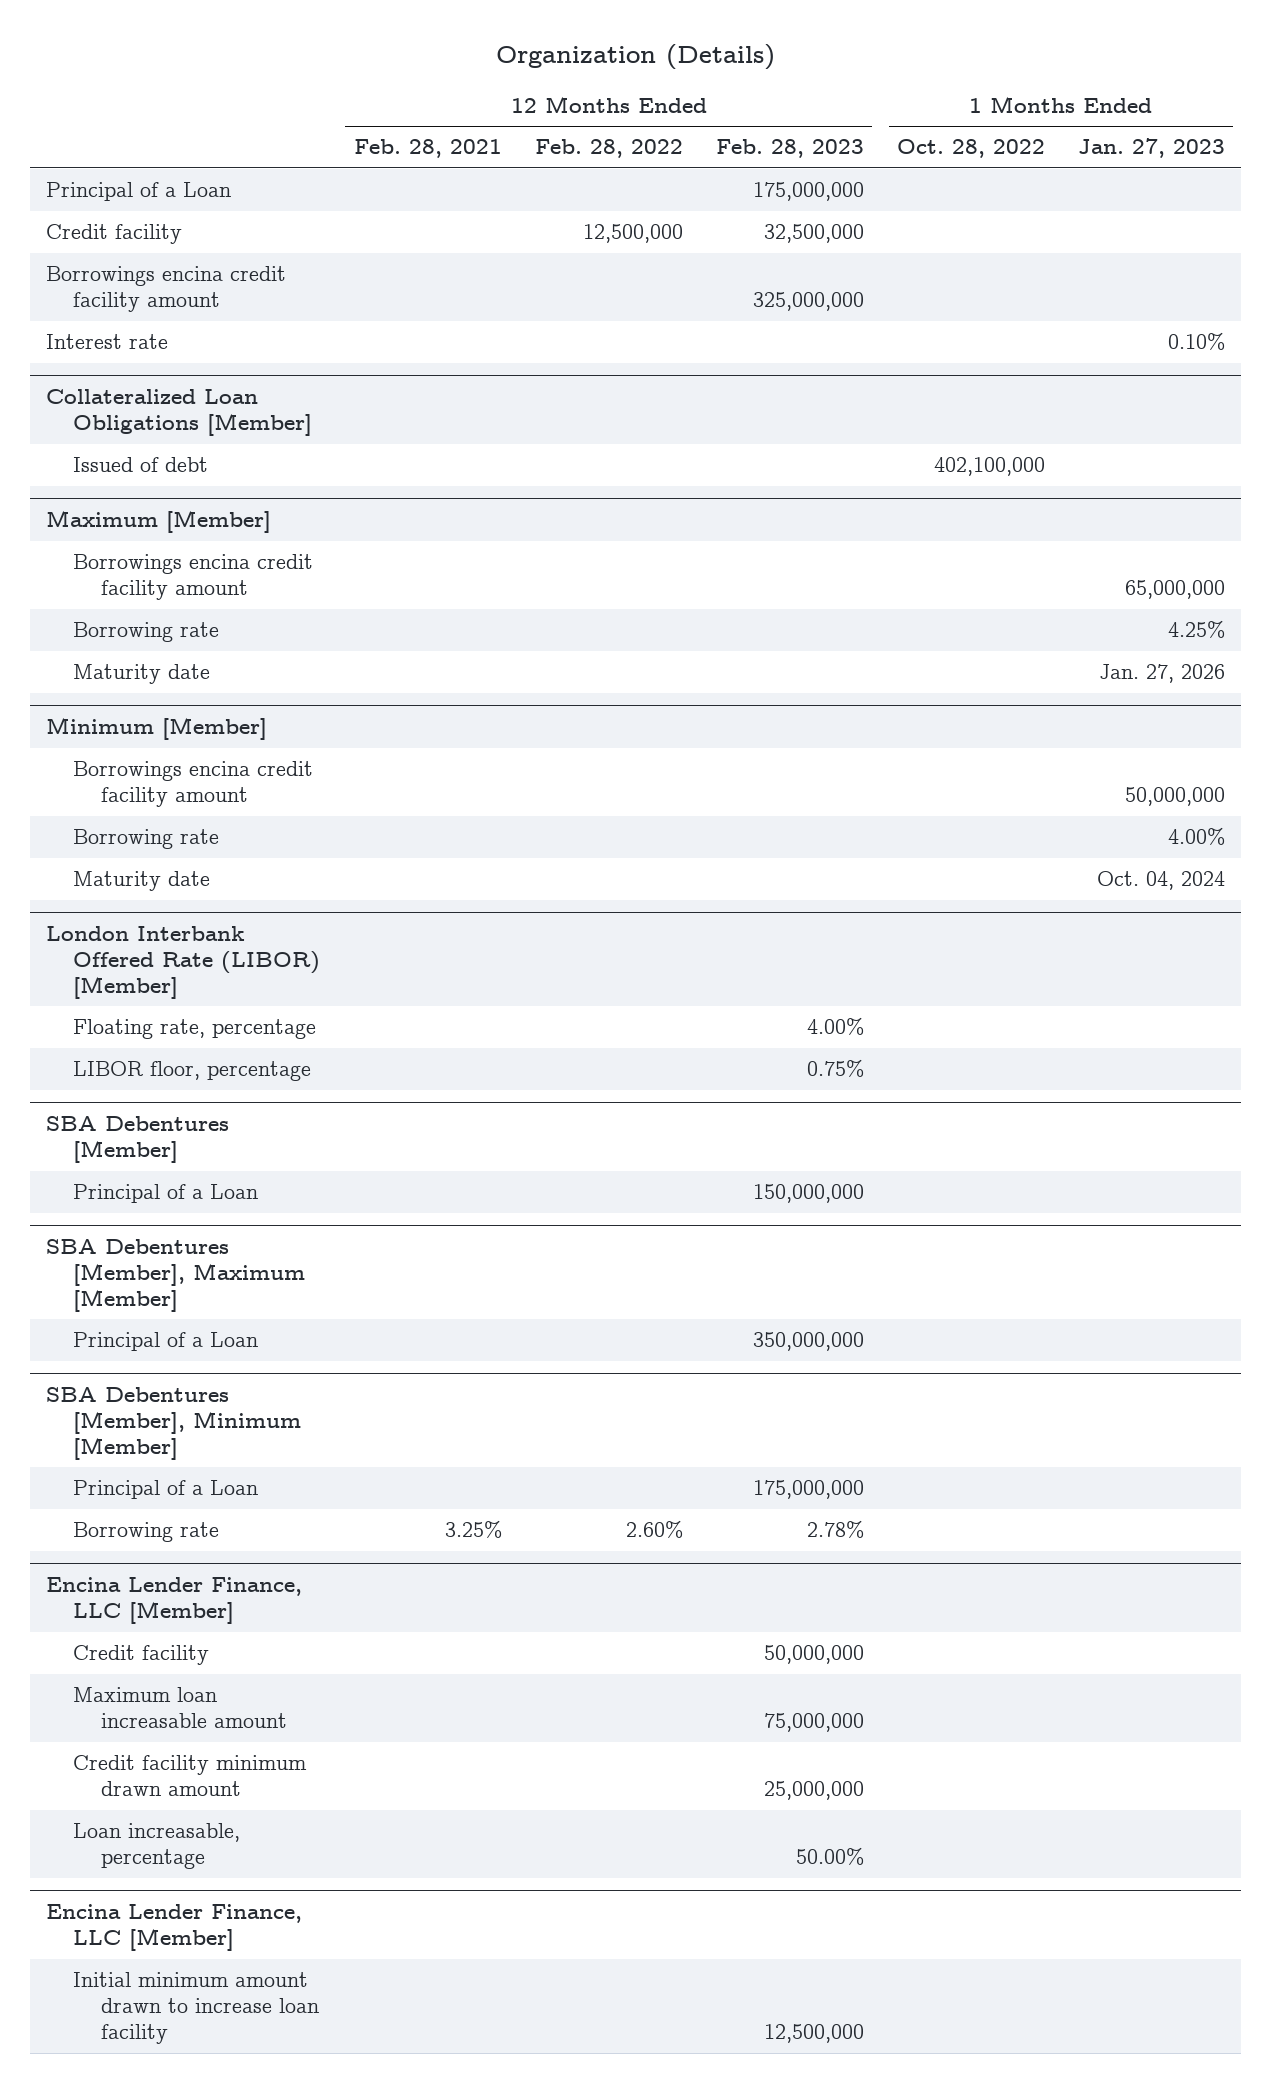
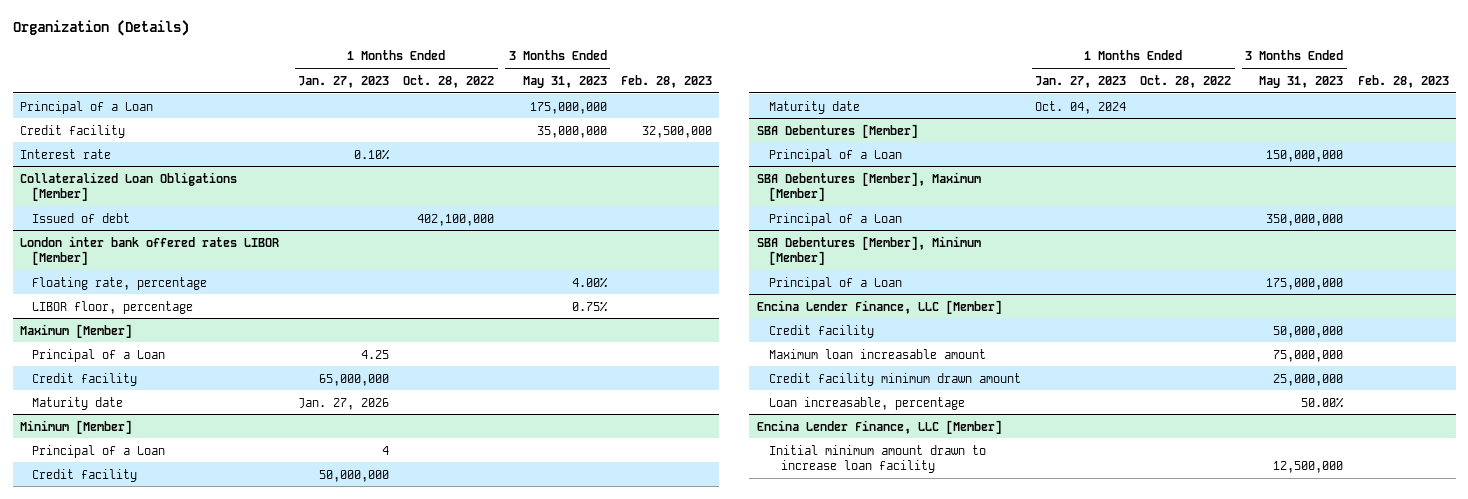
- | 12 Months Ended Feb. 28, 2021 | 12 Months Ended Feb. 28, 2022 | 12 Months Ended Feb. 28, 2023 | 1 Months Ended Oct. 28, 2022 | 1 Months Ended Jan. 27, 2023
+ | 1 Months Ended Jan. 27, 2023 | 1 Months Ended Oct. 28, 2022 | 3 Months Ended May 31, 2023 | Feb. 28, 2023
- Borrowings encina credit facility amount | | | 325,000,000 | |
+ London inter bank offered rates LIBOR [Member]
+ Floating rate, percentage | | | 4.00% |
+ LIBOR floor, percentage | | | 0.75% |
@ Maximum [Member]
- Borrowings encina credit facility amount | | | | | 65,000,000
- Borrowing rate | | | | | 4.25%
+ Principal of a Loan | 4.25 | | |
+ Credit facility | 65,000,000 | | |
@ Minimum [Member]
- Borrowings encina credit facility amount | | | | | 50,000,000
- Borrowing rate | | | | | 4.00%
+ Principal of a Loan | 4 | | |
+ Credit facility | 50,000,000 | | |
- London Interbank Offered Rate (LIBOR) [Member]
- Floating rate, percentage | | | 4.00% | |
- LIBOR floor, percentage | | | 0.75% | |
@ SBA Debentures [Member], Minimum [Member]
- Borrowing rate | 3.25% | 2.60% | 2.78% | |

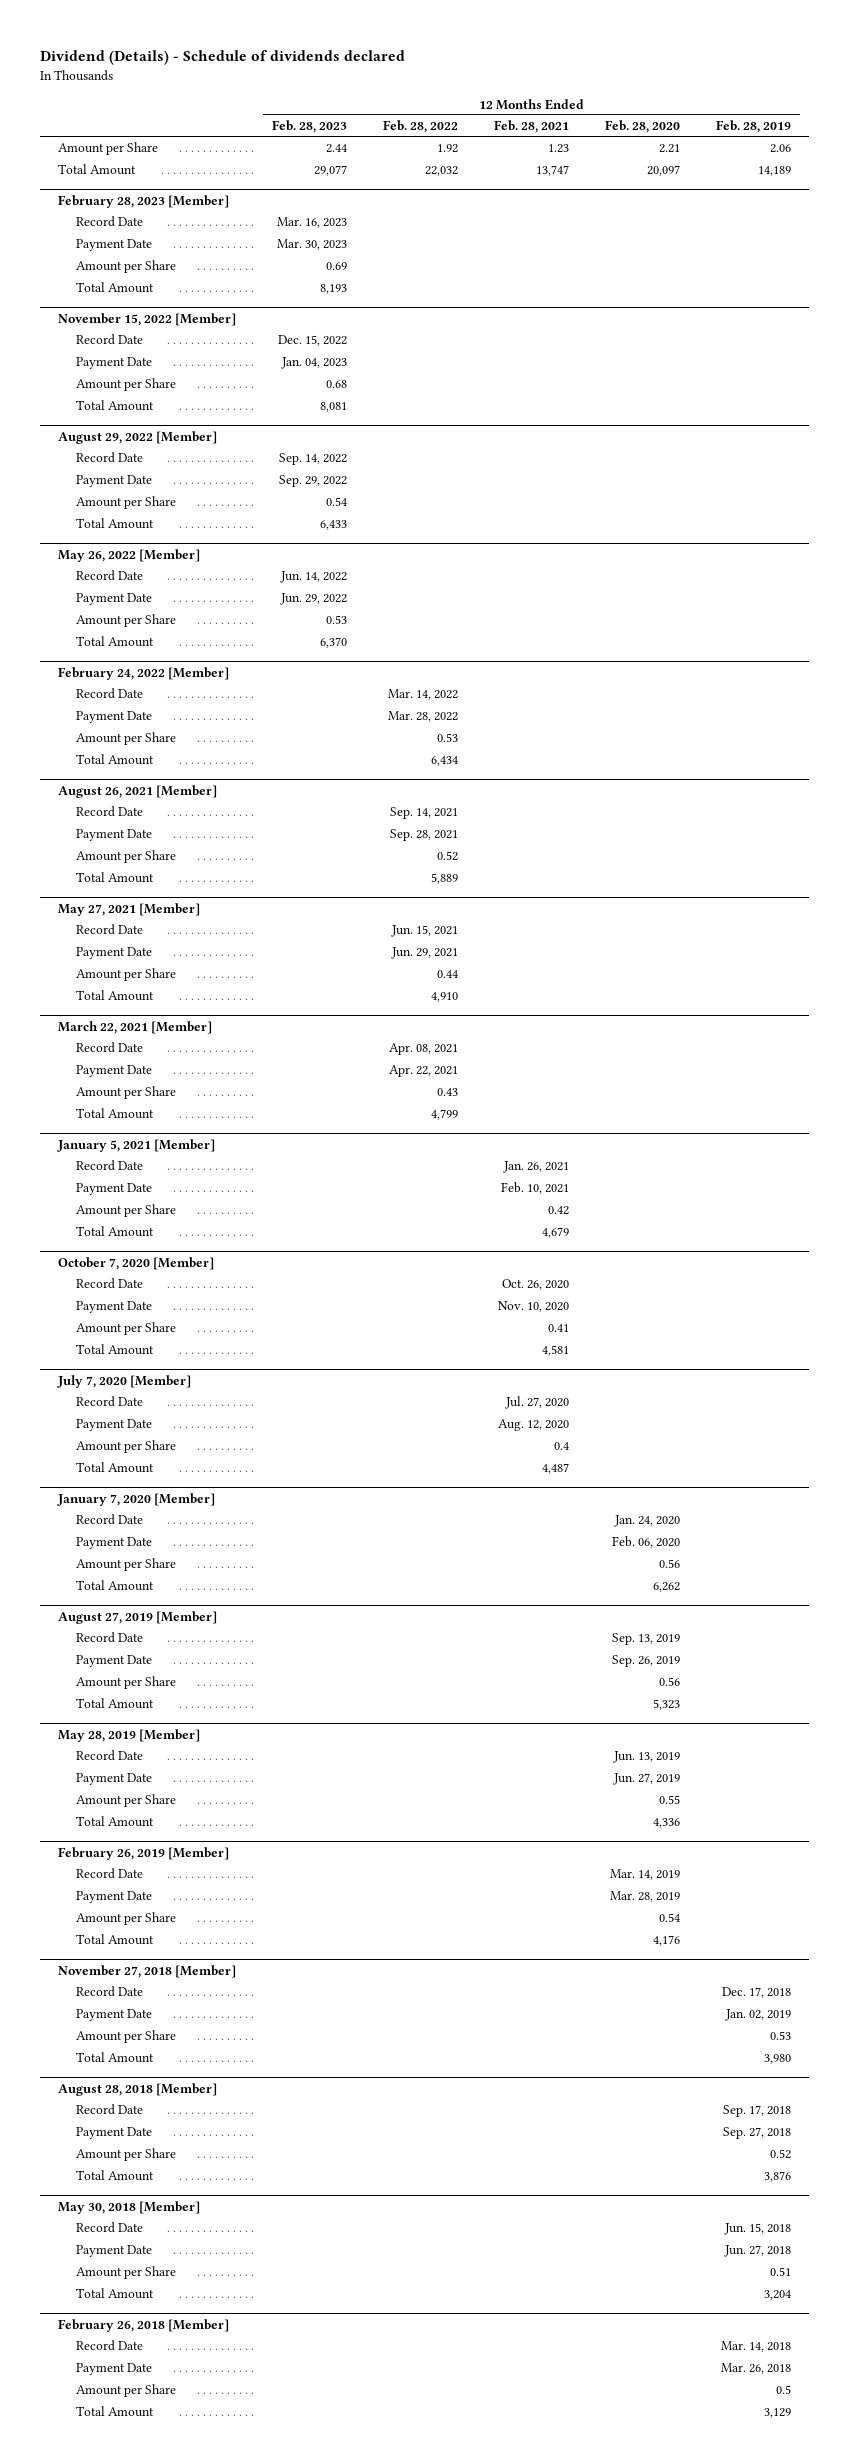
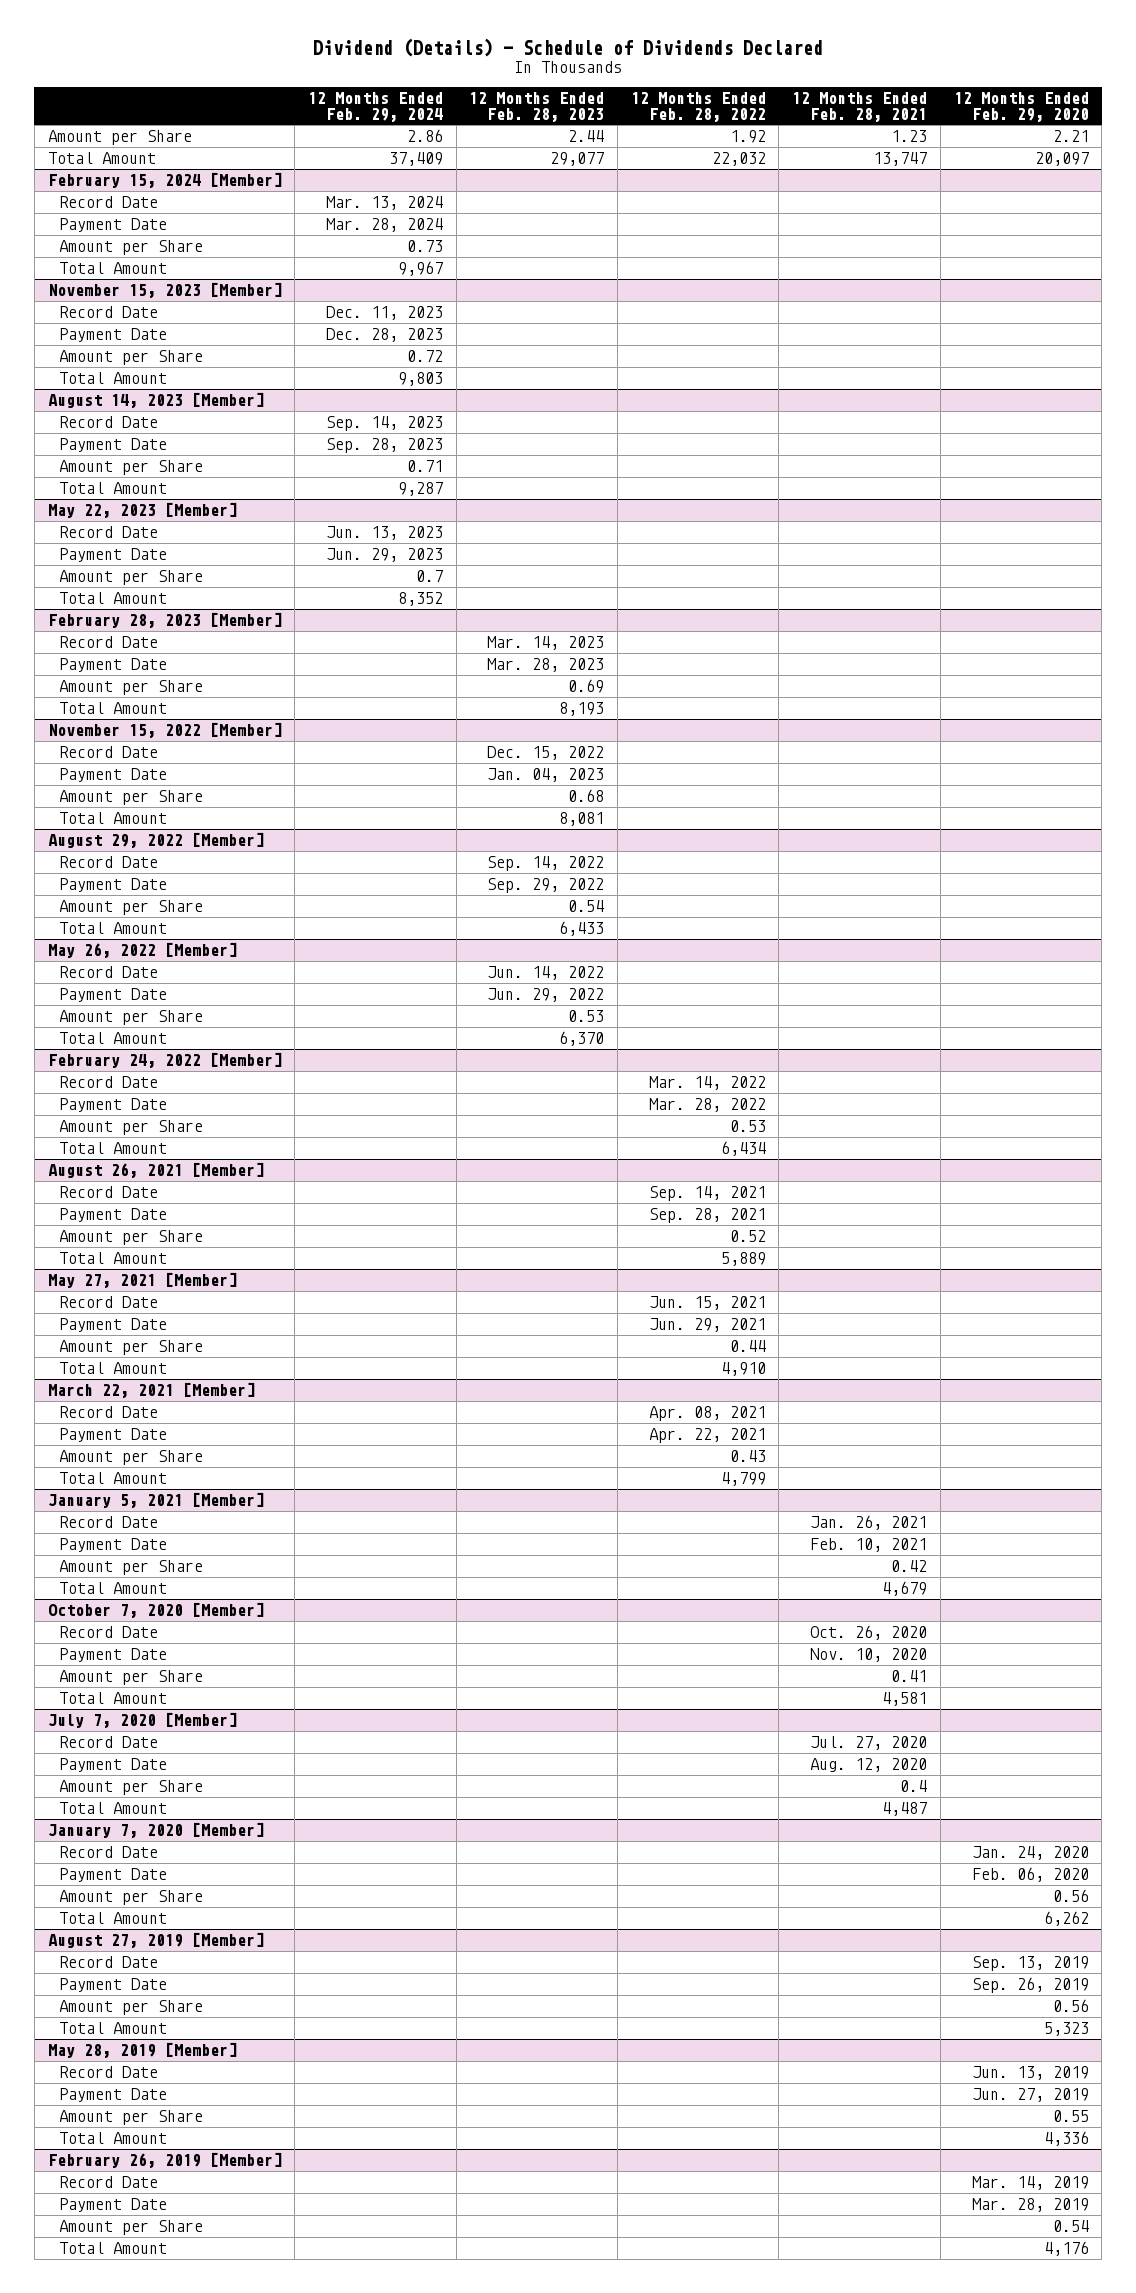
- Dividend (Details) - Schedule of dividends declared
+ Dividend (Details) - Schedule of Dividends Declared
- | 12 Months Ended Feb. 28, 2023 | 12 Months Ended Feb. 28, 2022 | 12 Months Ended Feb. 28, 2021 | 12 Months Ended Feb. 28, 2020 | 12 Months Ended Feb. 28, 2019
+ | 12 Months Ended Feb. 29, 2024 | 12 Months Ended Feb. 28, 2023 | 12 Months Ended Feb. 28, 2022 | 12 Months Ended Feb. 28, 2021 | 12 Months Ended Feb. 29, 2020
+ February 15, 2024 [Member]
+ Record Date | Mar. 13, 2024 | | | |
+ Payment Date | Mar. 28, 2024 | | | |
+ Amount per Share | 0.73 | | | |
+ Total Amount | 9,967 | | | |
+ November 15, 2023 [Member]
+ Record Date | Dec. 11, 2023 | | | |
+ Payment Date | Dec. 28, 2023 | | | |
+ Amount per Share | 0.72 | | | |
+ Total Amount | 9,803 | | | |
+ August 14, 2023 [Member]
+ Record Date | Sep. 14, 2023 | | | |
+ Payment Date | Sep. 28, 2023 | | | |
+ Amount per Share | 0.71 | | | |
+ Total Amount | 9,287 | | | |
+ May 22, 2023 [Member]
+ Record Date | Jun. 13, 2023 | | | |
+ Payment Date | Jun. 29, 2023 | | | |
+ Amount per Share | 0.7 | | | |
+ Total Amount | 8,352 | | | |
@ February 28, 2023 [Member]
- Record Date | Mar. 16, 2023 | | | |
- Payment Date | Mar. 30, 2023 | | | |
+ Record Date | | Mar. 14, 2023 | | |
+ Payment Date | | Mar. 28, 2023 | | |
- November 27, 2018 [Member]
- Record Date | | | | | Dec. 17, 2018
- Payment Date | | | | | Jan. 02, 2019
- Amount per Share | | | | | 0.53
- Total Amount | | | | | 3,980
- August 28, 2018 [Member]
- Record Date | | | | | Sep. 17, 2018
- Payment Date | | | | | Sep. 27, 2018
- Amount per Share | | | | | 0.52
- Total Amount | | | | | 3,876
- May 30, 2018 [Member]
- Record Date | | | | | Jun. 15, 2018
- Payment Date | | | | | Jun. 27, 2018
- Amount per Share | | | | | 0.51
- Total Amount | | | | | 3,204
- February 26, 2018 [Member]
- Record Date | | | | | Mar. 14, 2018
- Payment Date | | | | | Mar. 26, 2018
- Amount per Share | | | | | 0.5
- Total Amount | | | | | 3,129

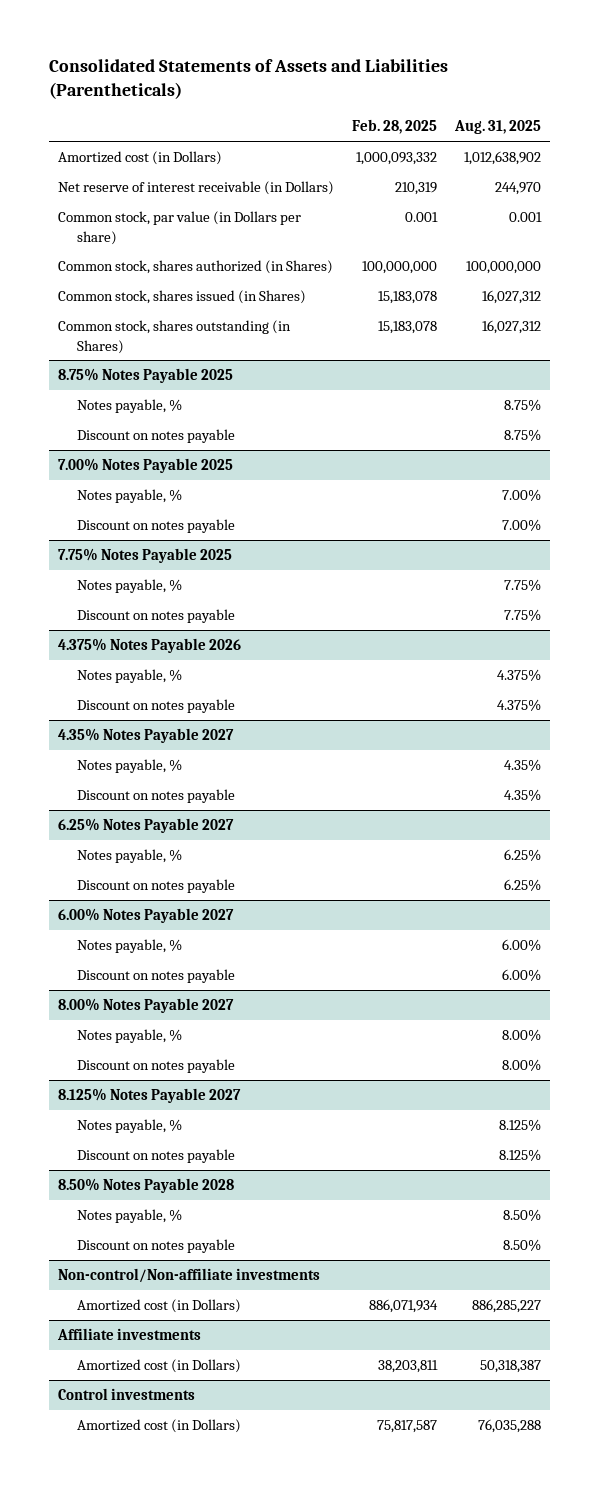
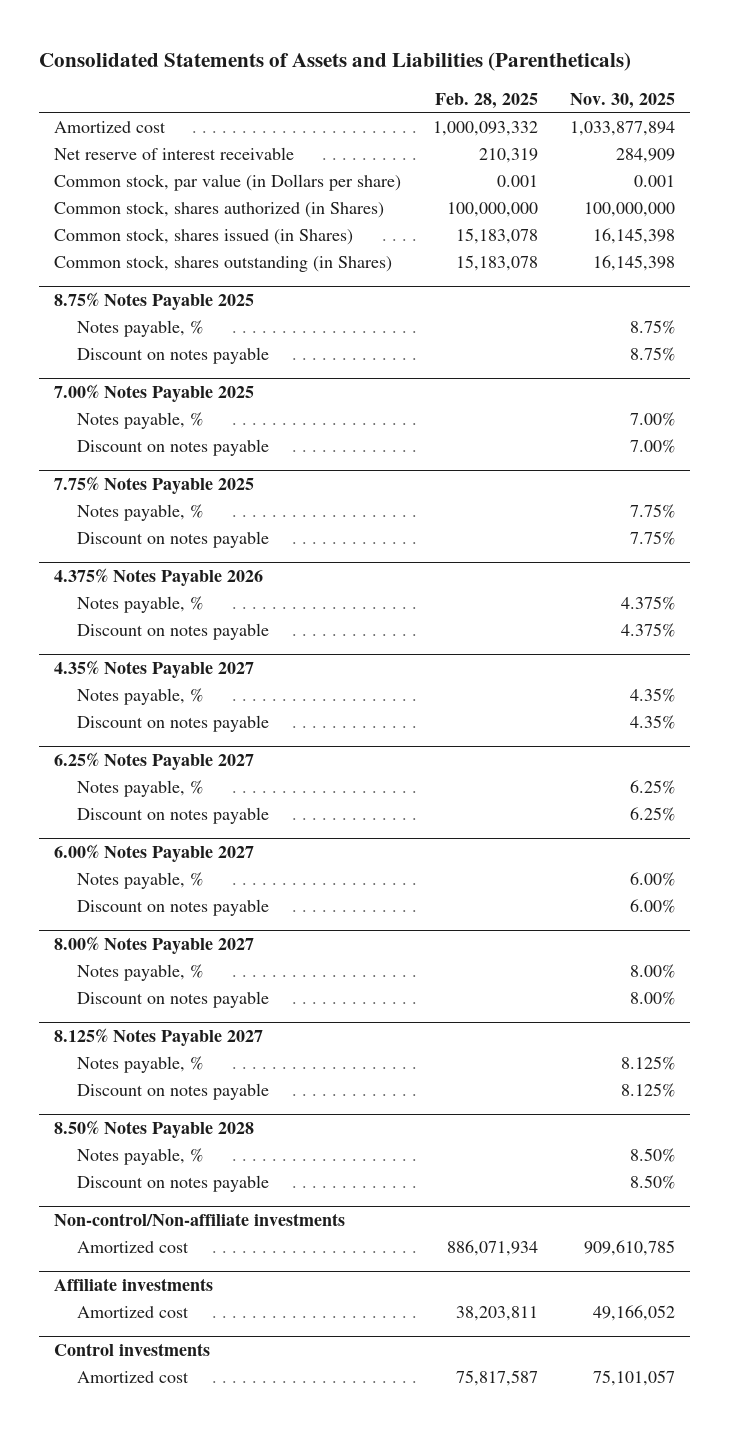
- | Feb. 28, 2025 | Aug. 31, 2025
+ | Feb. 28, 2025 | Nov. 30, 2025
- Amortized cost (in Dollars) | 1,000,093,332 | 1,012,638,902
- Net reserve of interest receivable (in Dollars) | 210,319 | 244,970
+ Amortized cost | 1,000,093,332 | 1,033,877,894
+ Net reserve of interest receivable | 210,319 | 284,909
@ Non-control/Non-affiliate investments
- Amortized cost (in Dollars) | 886,071,934 | 886,285,227
+ Amortized cost | 886,071,934 | 909,610,785
@ Affiliate investments
- Amortized cost (in Dollars) | 38,203,811 | 50,318,387
+ Amortized cost | 38,203,811 | 49,166,052
@ Control investments
- Amortized cost (in Dollars) | 75,817,587 | 76,035,288
+ Amortized cost | 75,817,587 | 75,101,057

